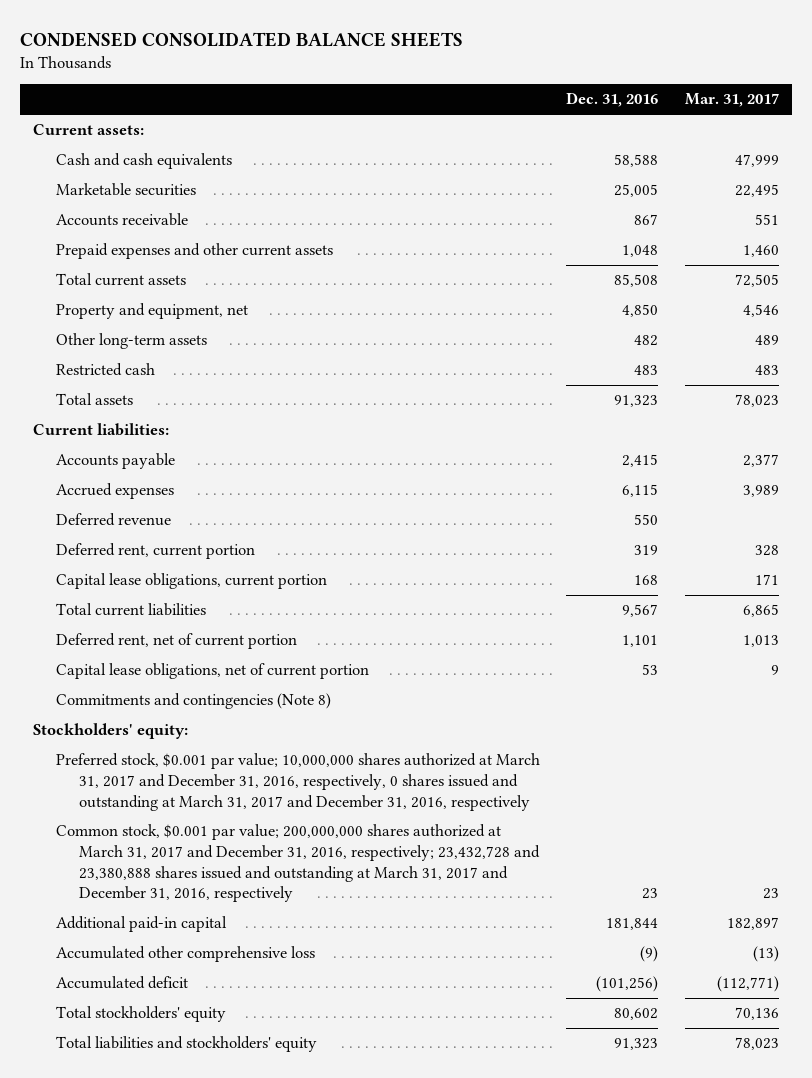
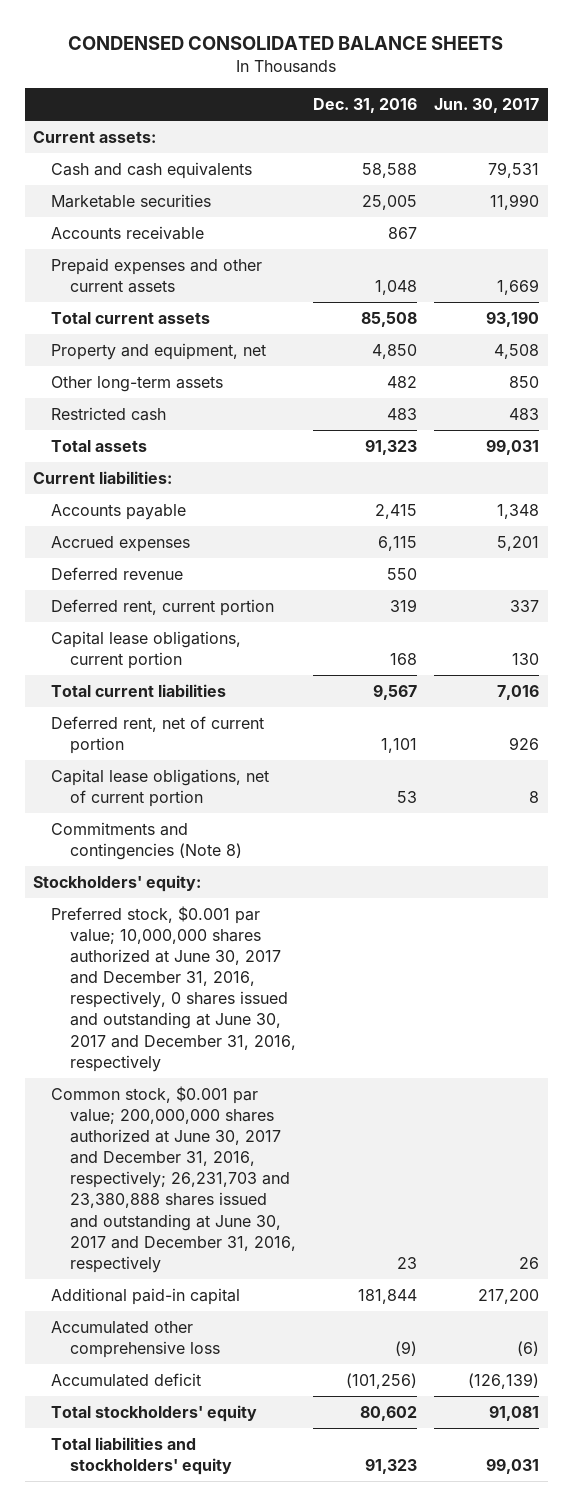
- | Dec. 31, 2016 | Mar. 31, 2017
+ | Dec. 31, 2016 | Jun. 30, 2017
- Preferred stock, $0.001 par value; 10,000,000 shares authorized at March 31, 2017 and December 31, 2016, respectively, 0 shares issued and outstanding at March 31, 2017 and December 31, 2016, respectively
- Common stock, $0.001 par value; 200,000,000 shares authorized at March 31, 2017 and December 31, 2016, respectively; 23,432,728 and 23,380,888 shares issued and outstanding at March 31, 2017 and December 31, 2016, respectively | 23 | 23
+ Preferred stock, $0.001 par value; 10,000,000 shares authorized at June 30, 2017 and December 31, 2016, respectively, 0 shares issued and outstanding at June 30, 2017 and December 31, 2016, respectively
+ Common stock, $0.001 par value; 200,000,000 shares authorized at June 30, 2017 and December 31, 2016, respectively; 26,231,703 and 23,380,888 shares issued and outstanding at June 30, 2017 and December 31, 2016, respectively | 23 | 26

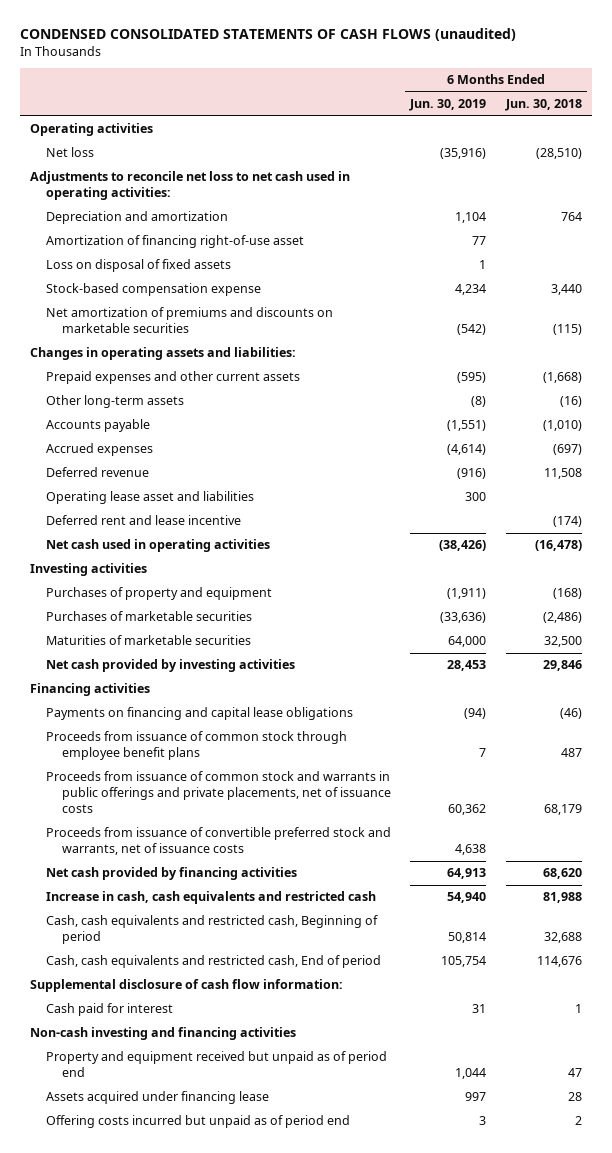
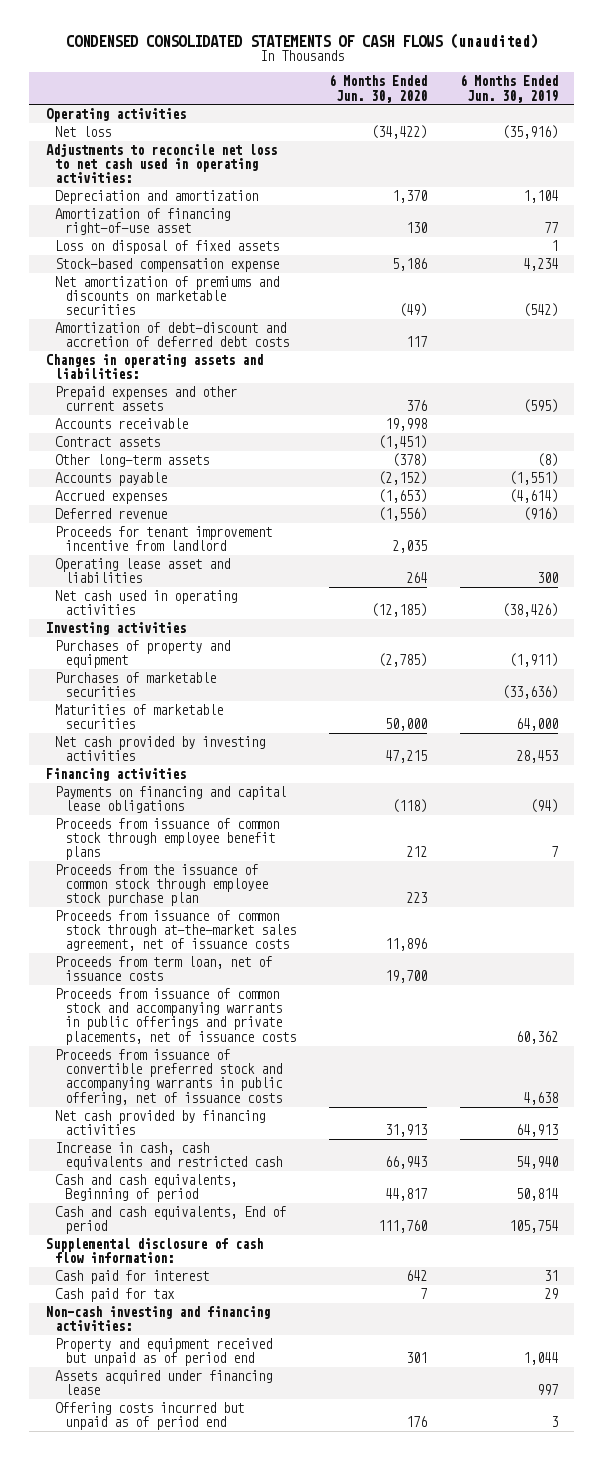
- | 6 Months Ended Jun. 30, 2019 | 6 Months Ended Jun. 30, 2018
+ | 6 Months Ended Jun. 30, 2020 | 6 Months Ended Jun. 30, 2019
+ Amortization of debt-discount and accretion of deferred debt costs | 117 |
+ Accounts receivable | 19,998 |
+ Contract assets | (1,451) |
+ Proceeds for tenant improvement incentive from landlord | 2,035 |
- Deferred rent and lease incentive | | (174)
- Proceeds from issuance of common stock and warrants in public offerings and private placements, net of issuance costs | 60,362 | 68,179
- Proceeds from issuance of convertible preferred stock and warrants, net of issuance costs | 4,638 |
+ Proceeds from the issuance of common stock through employee stock purchase plan | 223 |
+ Proceeds from issuance of common stock through at-the-market sales agreement, net of issuance costs | 11,896 |
+ Proceeds from term loan, net of issuance costs | 19,700 |
+ Proceeds from issuance of common stock and accompanying warrants in public offerings and private placements, net of issuance costs | | 60,362
+ Proceeds from issuance of convertible preferred stock and accompanying warrants in public offering, net of issuance costs | | 4,638
- Cash, cash equivalents and restricted cash, Beginning of period | 50,814 | 32,688
- Cash, cash equivalents and restricted cash, End of period | 105,754 | 114,676
+ Cash and cash equivalents, Beginning of period | 44,817 | 50,814
+ Cash and cash equivalents, End of period | 111,760 | 105,754
- Non-cash investing and financing activities
+ Cash paid for tax | 7 | 29
+ Non-cash investing and financing activities:

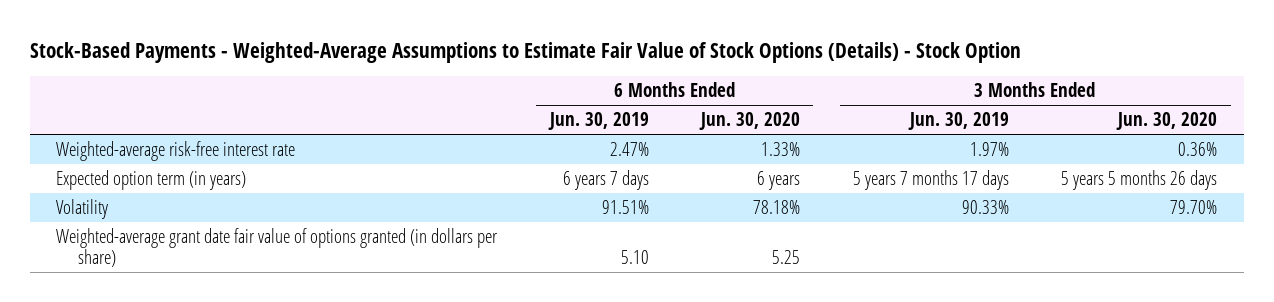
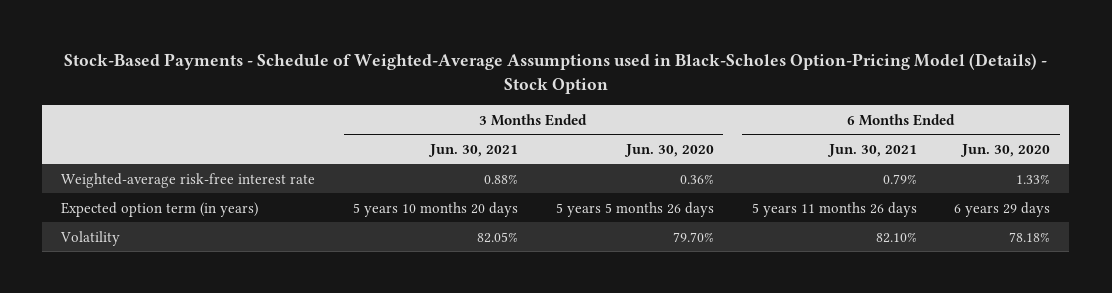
- Stock-Based Payments - Weighted-Average Assumptions to Estimate Fair Value of Stock Options (Details) - Stock Option
+ Stock-Based Payments - Schedule of Weighted-Average Assumptions used in Black-Scholes Option-Pricing Model (Details) - Stock Option
- | 6 Months Ended Jun. 30, 2019 | 6 Months Ended Jun. 30, 2020 | 3 Months Ended Jun. 30, 2019 | 3 Months Ended Jun. 30, 2020
+ | 3 Months Ended Jun. 30, 2021 | 3 Months Ended Jun. 30, 2020 | 6 Months Ended Jun. 30, 2021 | 6 Months Ended Jun. 30, 2020
- Expected option term (in years) | 6 years 7 days | 6 years | 5 years 7 months 17 days | 5 years 5 months 26 days
+ Expected option term (in years) | 5 years 10 months 20 days | 5 years 5 months 26 days | 5 years 11 months 26 days | 6 years 29 days
- Weighted-average grant date fair value of options granted (in dollars per share) | 5.10 | 5.25 | |

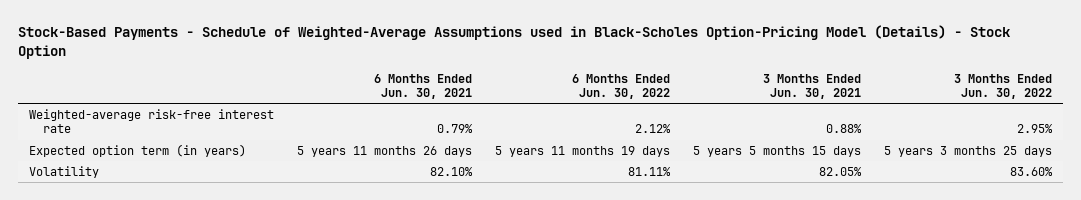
- | 3 Months Ended Jun. 30, 2021 | 3 Months Ended Jun. 30, 2020 | 6 Months Ended Jun. 30, 2021 | 6 Months Ended Jun. 30, 2020
+ | 6 Months Ended Jun. 30, 2021 | 6 Months Ended Jun. 30, 2022 | 3 Months Ended Jun. 30, 2021 | 3 Months Ended Jun. 30, 2022
- Expected option term (in years) | 5 years 10 months 20 days | 5 years 5 months 26 days | 5 years 11 months 26 days | 6 years 29 days
+ Expected option term (in years) | 5 years 11 months 26 days | 5 years 11 months 19 days | 5 years 5 months 15 days | 5 years 3 months 25 days

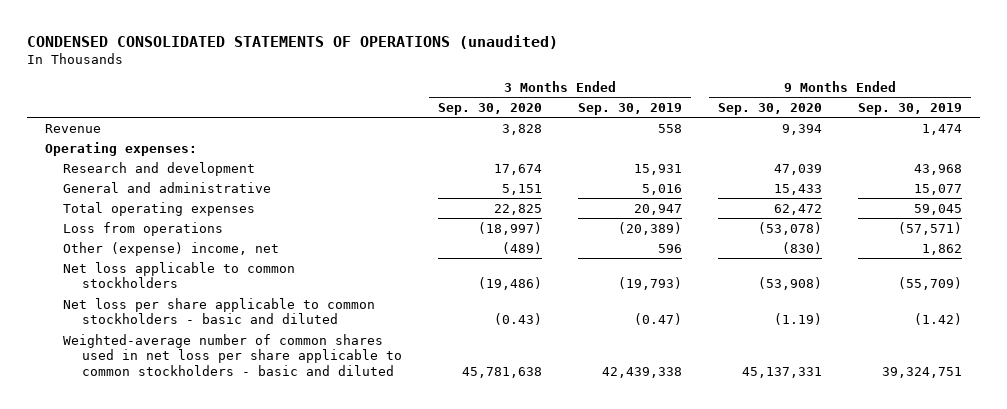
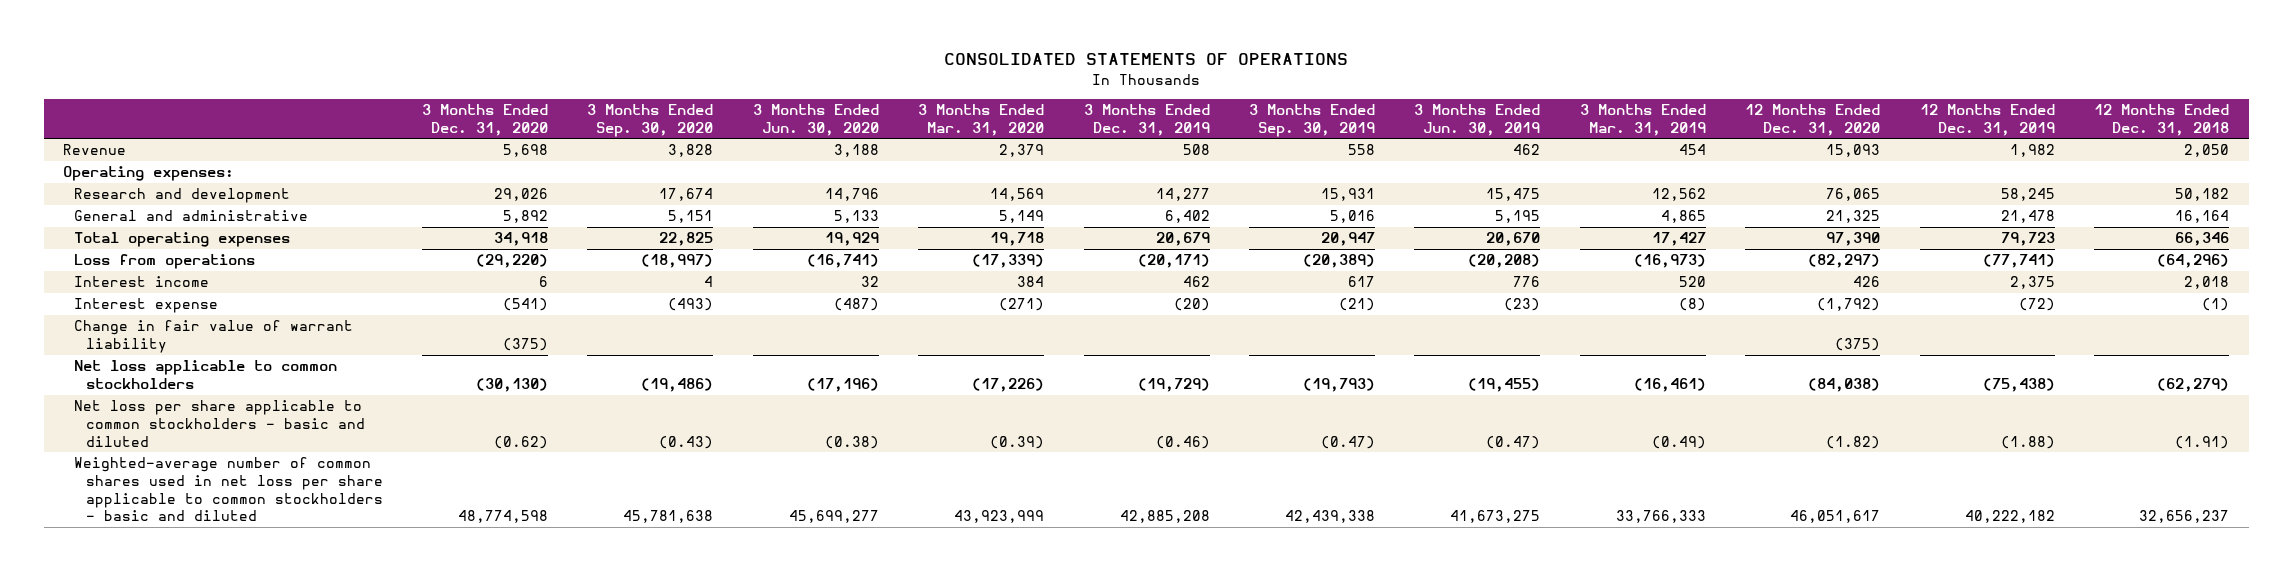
- CONDENSED CONSOLIDATED STATEMENTS OF OPERATIONS (unaudited)
+ CONSOLIDATED STATEMENTS OF OPERATIONS
- | 3 Months Ended Sep. 30, 2020 | 3 Months Ended Sep. 30, 2019 | 9 Months Ended Sep. 30, 2020 | 9 Months Ended Sep. 30, 2019
+ | 3 Months Ended Dec. 31, 2020 | 3 Months Ended Sep. 30, 2020 | 3 Months Ended Jun. 30, 2020 | 3 Months Ended Mar. 31, 2020 | 3 Months Ended Dec. 31, 2019 | 3 Months Ended Sep. 30, 2019 | 3 Months Ended Jun. 30, 2019 | 3 Months Ended Mar. 31, 2019 | 12 Months Ended Dec. 31, 2020 | 12 Months Ended Dec. 31, 2019 | 12 Months Ended Dec. 31, 2018
- Other (expense) income, net | (489) | 596 | (830) | 1,862
+ Interest income | 6 | 4 | 32 | 384 | 462 | 617 | 776 | 520 | 426 | 2,375 | 2,018
+ Interest expense | (541) | (493) | (487) | (271) | (20) | (21) | (23) | (8) | (1,792) | (72) | (1)
+ Change in fair value of warrant liability | (375) | | | | | | | | (375) | |

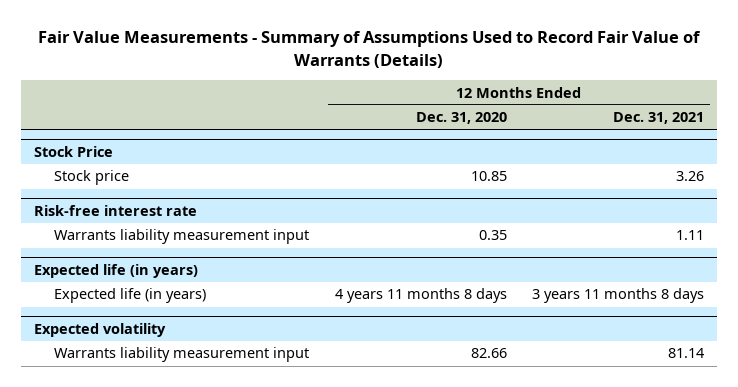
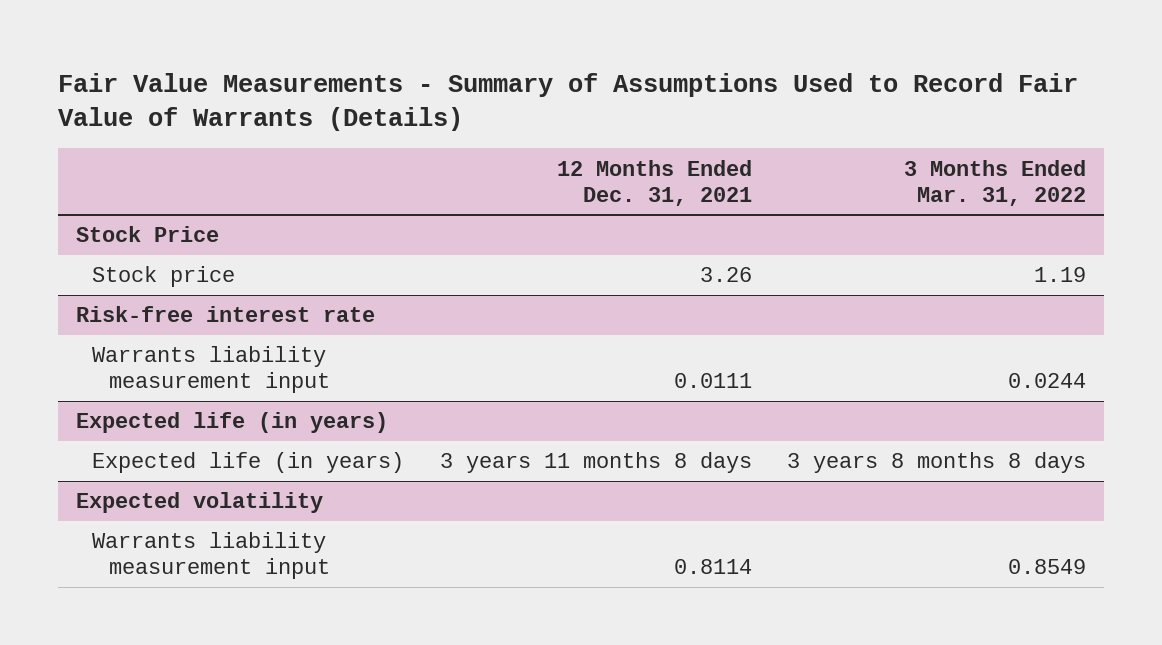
- | 12 Months Ended Dec. 31, 2020 | 12 Months Ended Dec. 31, 2021
+ | 12 Months Ended Dec. 31, 2021 | 3 Months Ended Mar. 31, 2022
@ Risk-free interest rate
- Warrants liability measurement input | 0.35 | 1.11
+ Warrants liability measurement input | 0.0111 | 0.0244
@ Expected volatility
- Warrants liability measurement input | 82.66 | 81.14
+ Warrants liability measurement input | 0.8114 | 0.8549

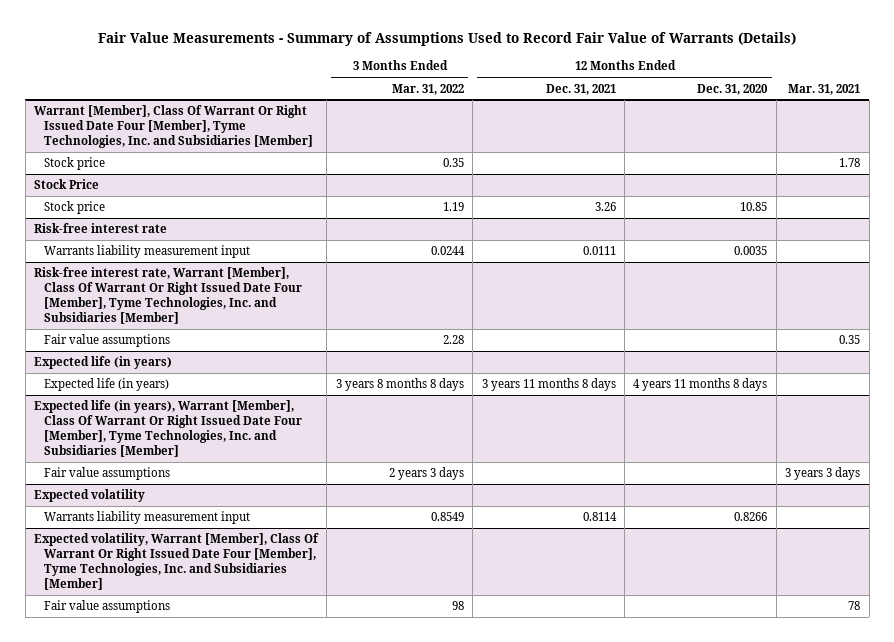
- | 12 Months Ended Dec. 31, 2021 | 3 Months Ended Mar. 31, 2022
+ | 3 Months Ended Mar. 31, 2022 | 12 Months Ended Dec. 31, 2021 | 12 Months Ended Dec. 31, 2020 | Mar. 31, 2021
+ Warrant [Member], Class Of Warrant Or Right Issued Date Four [Member], Tyme Technologies, Inc. and Subsidiaries [Member]
+ Stock price | 0.35 | | | 1.78
+ Risk-free interest rate, Warrant [Member], Class Of Warrant Or Right Issued Date Four [Member], Tyme Technologies, Inc. and Subsidiaries [Member]
+ Fair value assumptions | 2.28 | | | 0.35
+ Expected life (in years), Warrant [Member], Class Of Warrant Or Right Issued Date Four [Member], Tyme Technologies, Inc. and Subsidiaries [Member]
+ Fair value assumptions | 2 years 3 days | | | 3 years 3 days
+ Expected volatility, Warrant [Member], Class Of Warrant Or Right Issued Date Four [Member], Tyme Technologies, Inc. and Subsidiaries [Member]
+ Fair value assumptions | 98 | | | 78

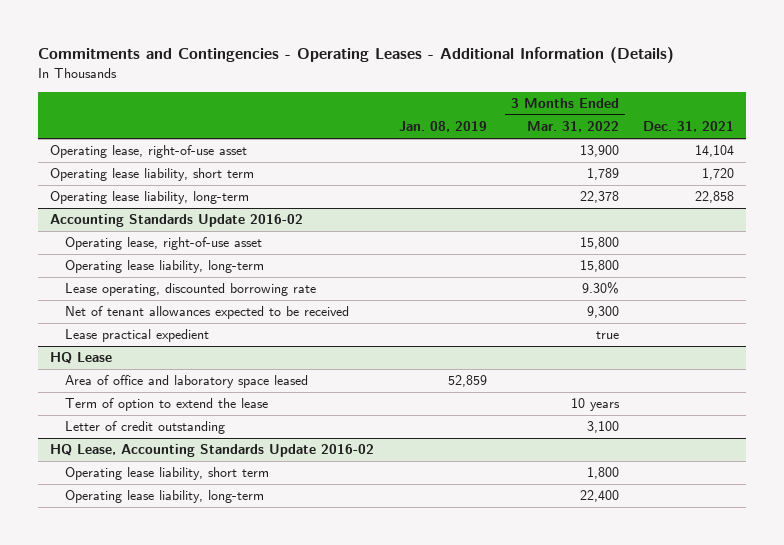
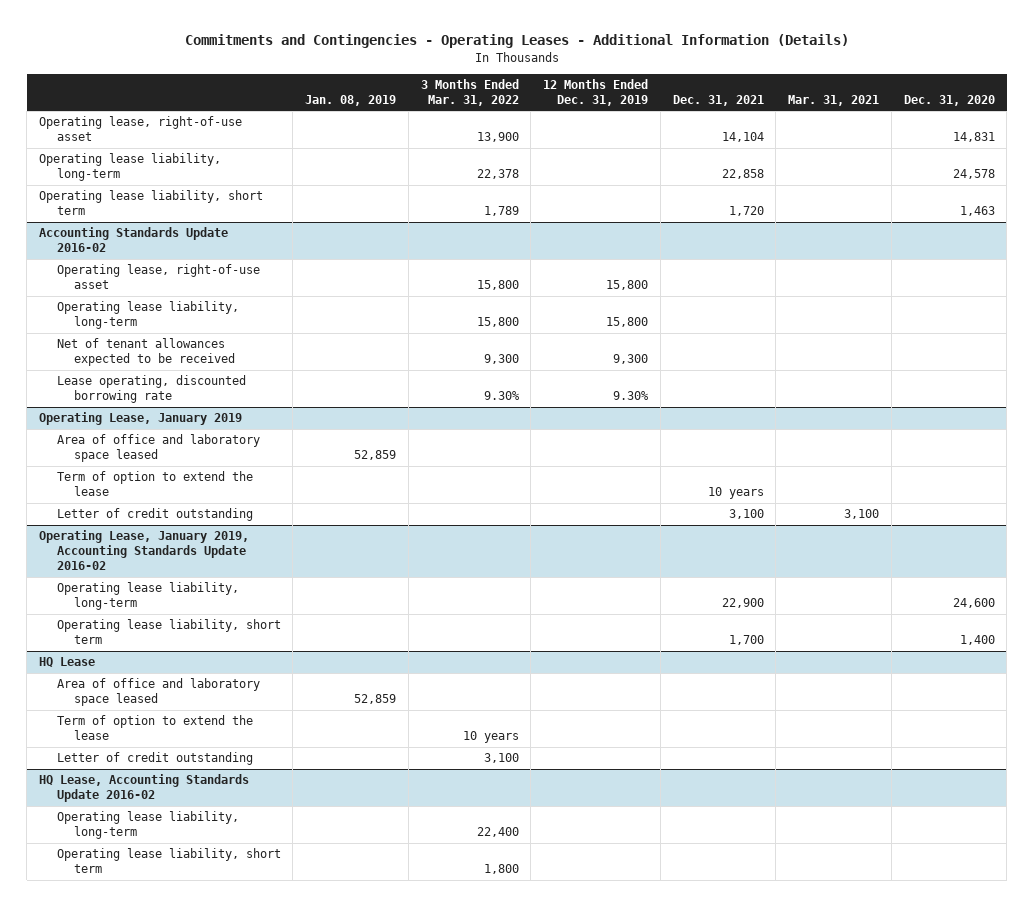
- | Jan. 08, 2019 | 3 Months Ended Mar. 31, 2022 | Dec. 31, 2021
+ | Jan. 08, 2019 | 3 Months Ended Mar. 31, 2022 | 12 Months Ended Dec. 31, 2019 | Dec. 31, 2021 | Mar. 31, 2021 | Dec. 31, 2020
moved down: Operating lease liability, short term | | 1,789 | | 1,720 | | 1,463
@ Accounting Standards Update 2016-02
- Lease practical expedient | | true |
moved down: Lease operating, discounted borrowing rate | | 9.30% | 9.30% | | |
+ Operating Lease, January 2019
+ Area of office and laboratory space leased | 52,859 | | | | |
+ Term of option to extend the lease | | | | 10 years | |
+ Letter of credit outstanding | | | | 3,100 | 3,100 |
+ Operating Lease, January 2019, Accounting Standards Update 2016-02
+ Operating lease liability, long-term | | | | 22,900 | | 24,600
+ Operating lease liability, short term | | | | 1,700 | | 1,400
@ HQ Lease, Accounting Standards Update 2016-02
moved down: Operating lease liability, short term | | 1,800 | | | |

